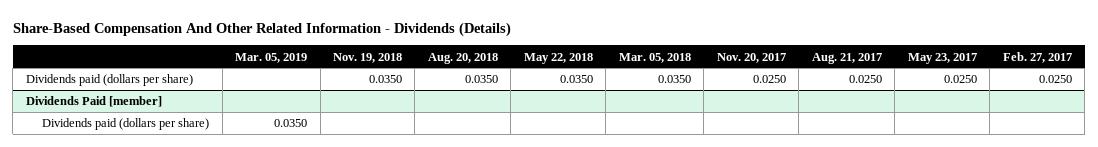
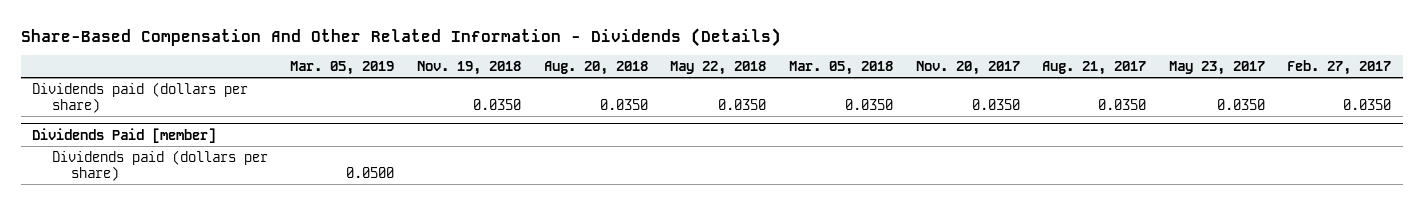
- Dividends paid (dollars per share) | | 0.0350 | 0.0350 | 0.0350 | 0.0350 | 0.0250 | 0.0250 | 0.0250 | 0.0250
+ Dividends paid (dollars per share) | | 0.0350 | 0.0350 | 0.0350 | 0.0350 | 0.0350 | 0.0350 | 0.0350 | 0.0350
@ Dividends Paid [member]
- Dividends paid (dollars per share) | 0.0350 | | | | | | | |
+ Dividends paid (dollars per share) | 0.0500 | | | | | | | |

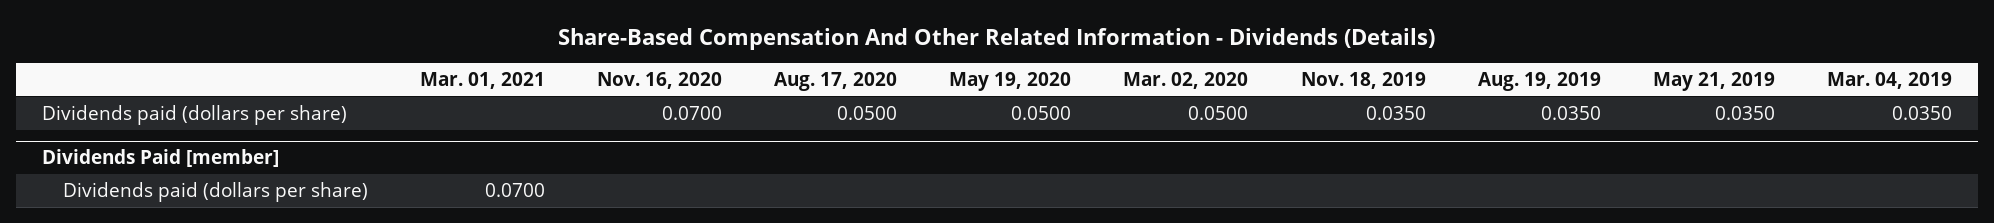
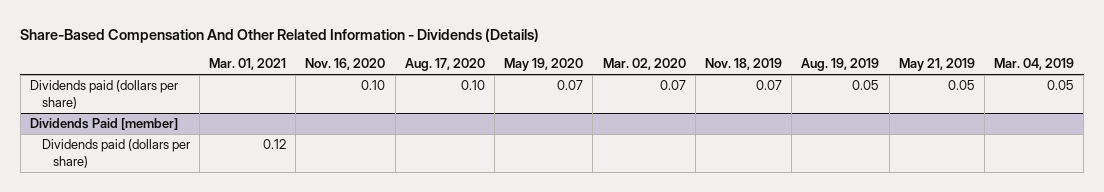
- Dividends paid (dollars per share) | | 0.0700 | 0.0500 | 0.0500 | 0.0500 | 0.0350 | 0.0350 | 0.0350 | 0.0350
+ Dividends paid (dollars per share) | | 0.10 | 0.10 | 0.07 | 0.07 | 0.07 | 0.05 | 0.05 | 0.05
@ Dividends Paid [member]
- Dividends paid (dollars per share) | 0.0700 | | | | | | | |
+ Dividends paid (dollars per share) | 0.12 | | | | | | | |

